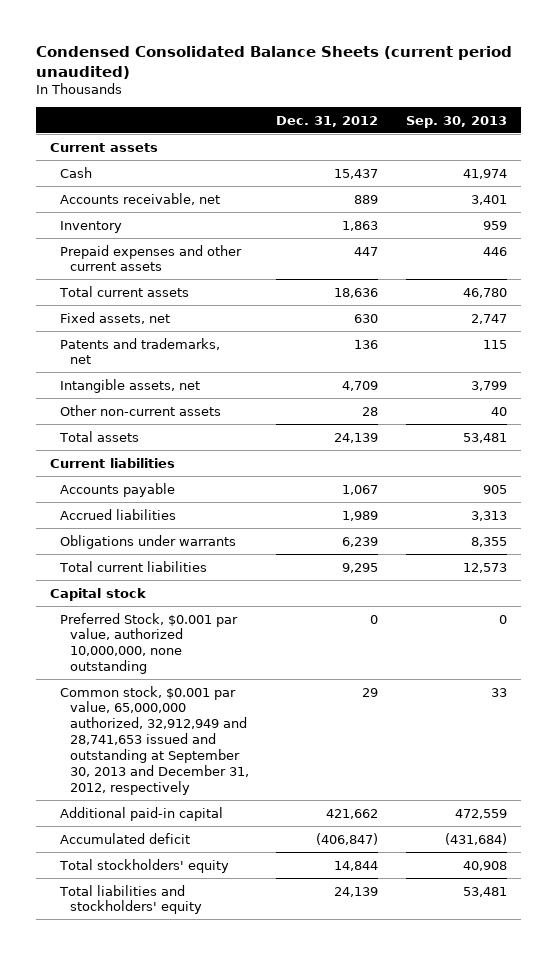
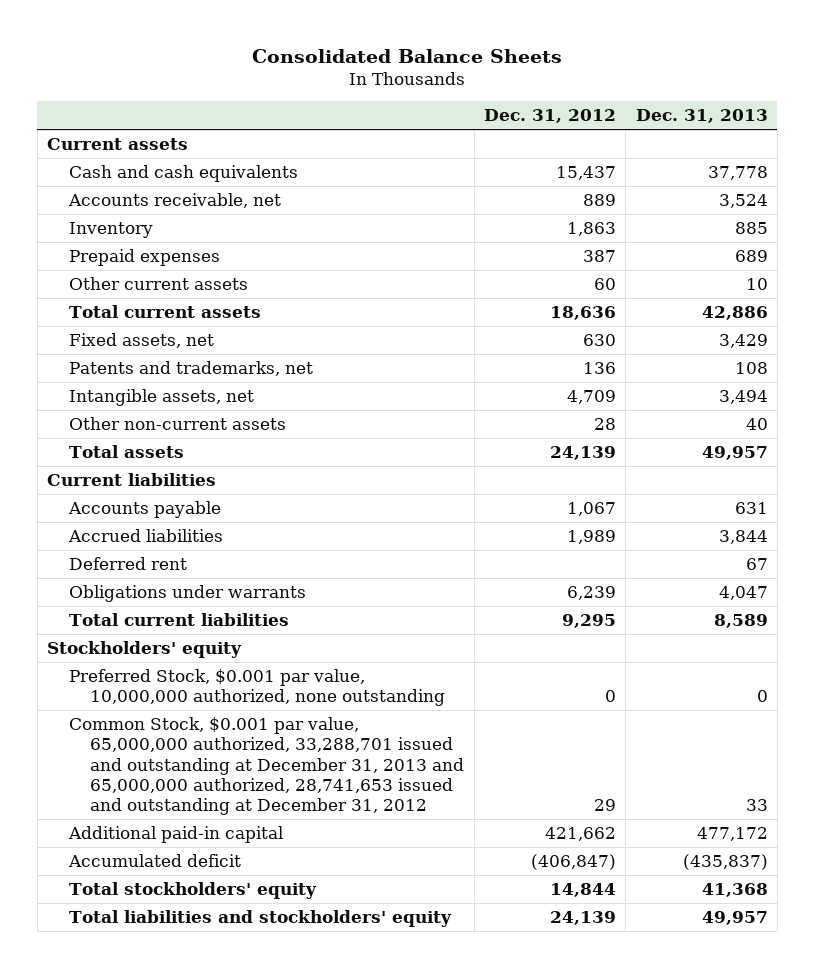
- Condensed Consolidated Balance Sheets (current period unaudited)
+ Consolidated Balance Sheets
- | Dec. 31, 2012 | Sep. 30, 2013
+ | Dec. 31, 2012 | Dec. 31, 2013
- Cash | 15,437 | 41,974
+ Cash and cash equivalents | 15,437 | 37,778
- Prepaid expenses and other current assets | 447 | 446
+ Prepaid expenses | 387 | 689
+ Other current assets | 60 | 10
+ Deferred rent | | 67
- Capital stock
- Preferred Stock, $0.001 par value, authorized 10,000,000, none outstanding | 0 | 0
- Common stock, $0.001 par value, 65,000,000 authorized, 32,912,949 and 28,741,653 issued and outstanding at September 30, 2013 and December 31, 2012, respectively | 29 | 33
+ Stockholders' equity
+ Preferred Stock, $0.001 par value, 10,000,000 authorized, none outstanding | 0 | 0
+ Common Stock, $0.001 par value, 65,000,000 authorized, 33,288,701 issued and outstanding at December 31, 2013 and 65,000,000 authorized, 28,741,653 issued and outstanding at December 31, 2012 | 29 | 33

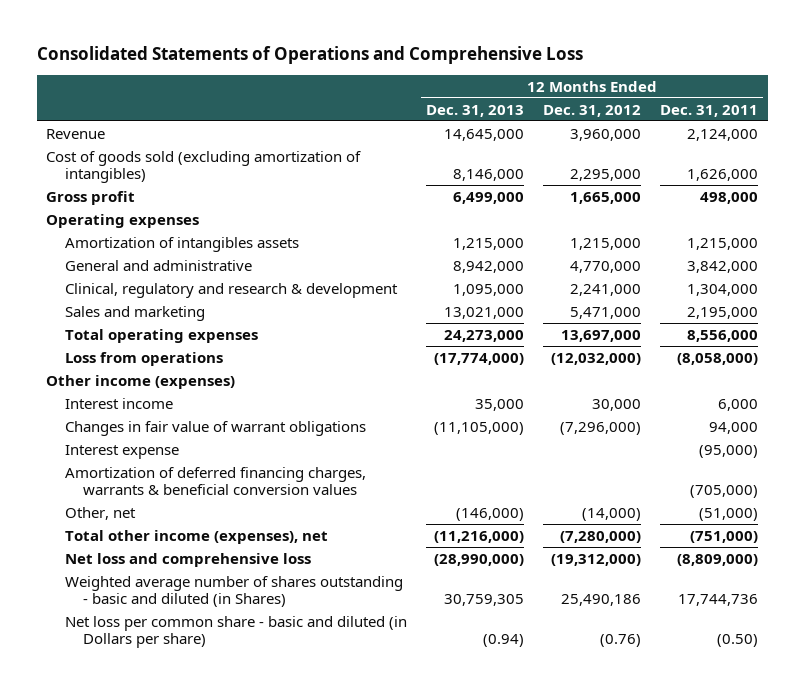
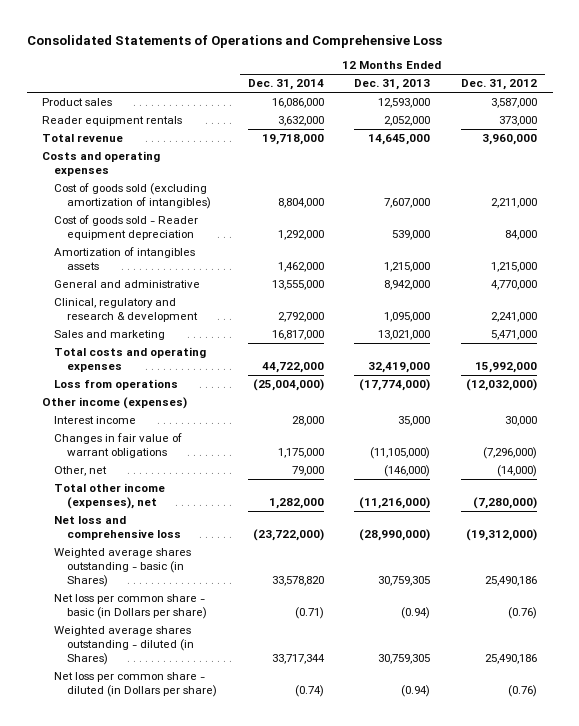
- | 12 Months Ended Dec. 31, 2013 | 12 Months Ended Dec. 31, 2012 | 12 Months Ended Dec. 31, 2011
+ | 12 Months Ended Dec. 31, 2014 | 12 Months Ended Dec. 31, 2013 | 12 Months Ended Dec. 31, 2012
- Revenue | 14,645,000 | 3,960,000 | 2,124,000
- Cost of goods sold (excluding amortization of intangibles) | 8,146,000 | 2,295,000 | 1,626,000
- Gross profit | 6,499,000 | 1,665,000 | 498,000
- Operating expenses
+ Product sales | 16,086,000 | 12,593,000 | 3,587,000
+ Reader equipment rentals | 3,632,000 | 2,052,000 | 373,000
+ Total revenue | 19,718,000 | 14,645,000 | 3,960,000
+ Costs and operating expenses
+ Cost of goods sold (excluding amortization of intangibles) | 8,804,000 | 7,607,000 | 2,211,000
+ Cost of goods sold - Reader equipment depreciation | 1,292,000 | 539,000 | 84,000
- Total operating expenses | 24,273,000 | 13,697,000 | 8,556,000
+ Total costs and operating expenses | 44,722,000 | 32,419,000 | 15,992,000
- Interest expense | | | (95,000)
- Amortization of deferred financing charges, warrants & beneficial conversion values | | | (705,000)
- Weighted average number of shares outstanding - basic and diluted (in Shares) | 30,759,305 | 25,490,186 | 17,744,736
- Net loss per common share - basic and diluted (in Dollars per share) | (0.94) | (0.76) | (0.50)
+ Weighted average shares outstanding - basic (in Shares) | 33,578,820 | 30,759,305 | 25,490,186
+ Net loss per common share - basic (in Dollars per share) | (0.71) | (0.94) | (0.76)
+ Weighted average shares outstanding - diluted (in Shares) | 33,717,344 | 30,759,305 | 25,490,186
+ Net loss per common share - diluted (in Dollars per share) | (0.74) | (0.94) | (0.76)

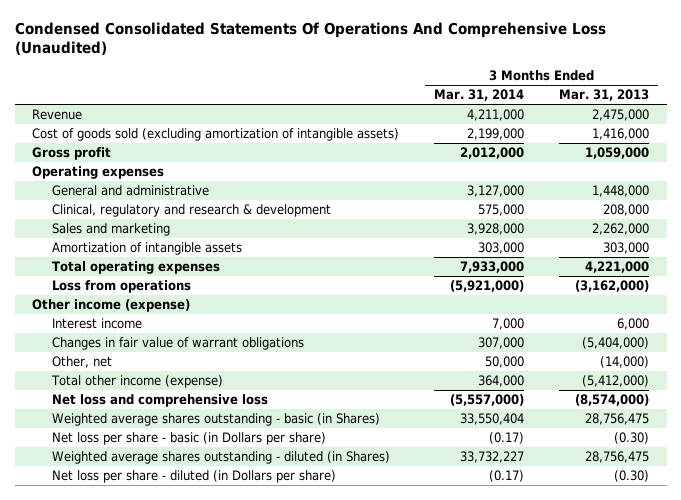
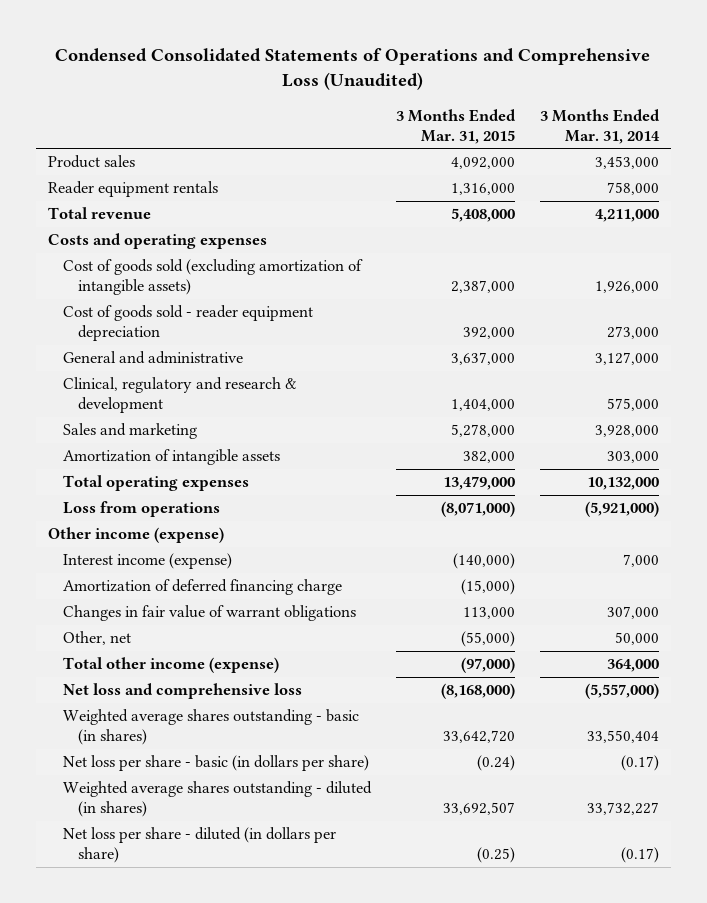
- Condensed Consolidated Statements Of Operations And Comprehensive Loss (Unaudited)
+ Condensed Consolidated Statements of Operations and Comprehensive Loss (Unaudited)
- | 3 Months Ended Mar. 31, 2014 | 3 Months Ended Mar. 31, 2013
+ | 3 Months Ended Mar. 31, 2015 | 3 Months Ended Mar. 31, 2014
- Revenue | 4,211,000 | 2,475,000
- Cost of goods sold (excluding amortization of intangible assets) | 2,199,000 | 1,416,000
- Gross profit | 2,012,000 | 1,059,000
- Operating expenses
+ Product sales | 4,092,000 | 3,453,000
+ Reader equipment rentals | 1,316,000 | 758,000
+ Total revenue | 5,408,000 | 4,211,000
+ Costs and operating expenses
+ Cost of goods sold (excluding amortization of intangible assets) | 2,387,000 | 1,926,000
+ Cost of goods sold - reader equipment depreciation | 392,000 | 273,000
- Total operating expenses | 7,933,000 | 4,221,000
+ Total operating expenses | 13,479,000 | 10,132,000
- Interest income | 7,000 | 6,000
+ Interest income (expense) | (140,000) | 7,000
+ Amortization of deferred financing charge | (15,000) |
- Weighted average shares outstanding - basic (in Shares) | 33,550,404 | 28,756,475
- Net loss per share - basic (in Dollars per share) | (0.17) | (0.30)
- Weighted average shares outstanding - diluted (in Shares) | 33,732,227 | 28,756,475
- Net loss per share - diluted (in Dollars per share) | (0.17) | (0.30)
+ Weighted average shares outstanding - basic (in shares) | 33,642,720 | 33,550,404
+ Net loss per share - basic (in dollars per share) | (0.24) | (0.17)
+ Weighted average shares outstanding - diluted (in shares) | 33,692,507 | 33,732,227
+ Net loss per share - diluted (in dollars per share) | (0.25) | (0.17)

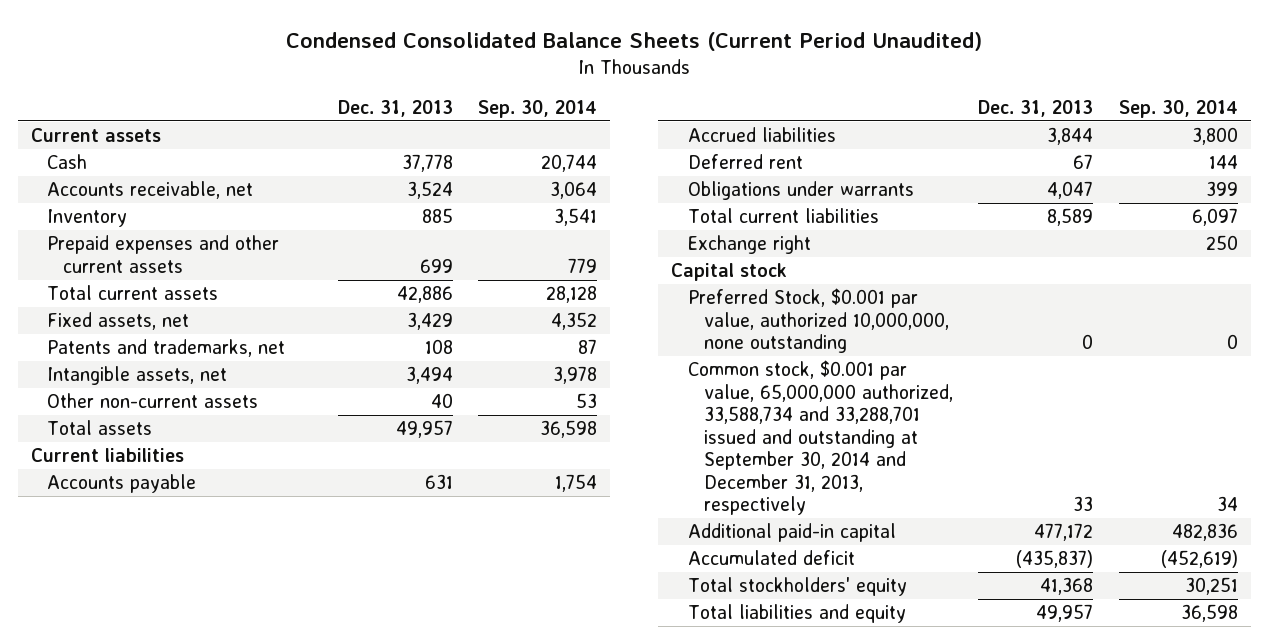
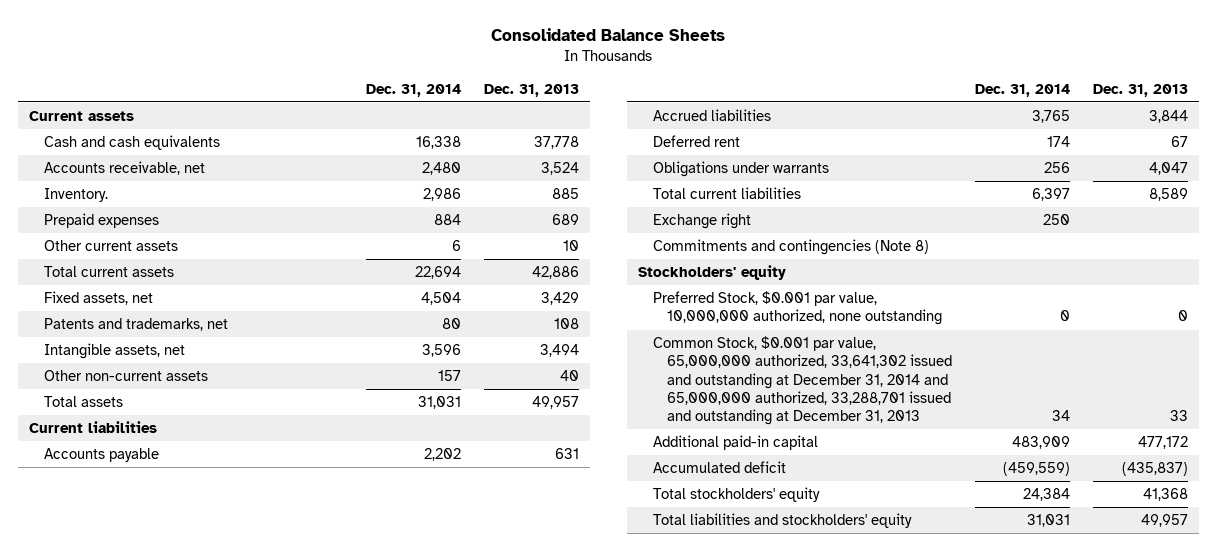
- Condensed Consolidated Balance Sheets (Current Period Unaudited)
+ Consolidated Balance Sheets
- | Dec. 31, 2013 | Sep. 30, 2014
+ | Dec. 31, 2014 | Dec. 31, 2013
- Cash | 37,778 | 20,744
+ Cash and cash equivalents | 16,338 | 37,778
- Inventory | 885 | 3,541
- Prepaid expenses and other current assets | 699 | 779
+ Inventory. | 2,986 | 885
+ Prepaid expenses | 884 | 689
+ Other current assets | 6 | 10
- Capital stock
- Preferred Stock, $0.001 par value, authorized 10,000,000, none outstanding | 0 | 0
- Common stock, $0.001 par value, 65,000,000 authorized, 33,588,734 and 33,288,701 issued and outstanding at September 30, 2014 and December 31, 2013, respectively | 33 | 34
+ Commitments and contingencies (Note 8)
+ Stockholders' equity
+ Preferred Stock, $0.001 par value, 10,000,000 authorized, none outstanding | 0 | 0
+ Common Stock, $0.001 par value, 65,000,000 authorized, 33,641,302 issued and outstanding at December 31, 2014 and 65,000,000 authorized, 33,288,701 issued and outstanding at December 31, 2013 | 34 | 33
- Total liabilities and equity | 49,957 | 36,598
+ Total liabilities and stockholders' equity | 31,031 | 49,957

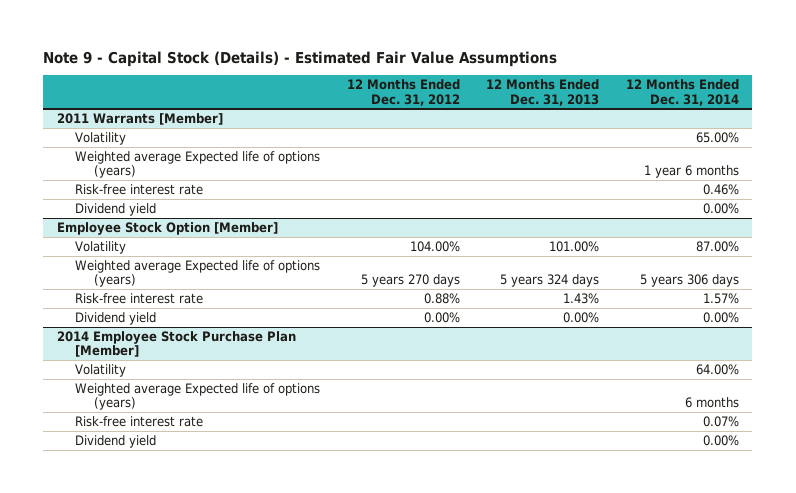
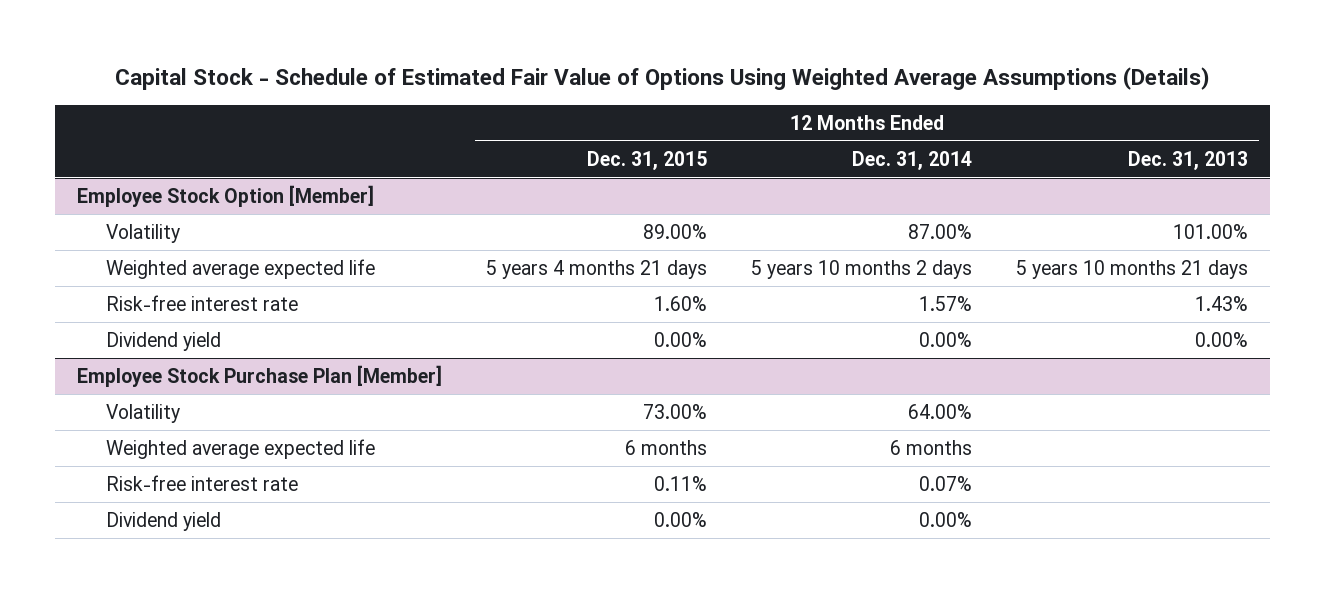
- Note 9 - Capital Stock (Details) - Estimated Fair Value Assumptions
+ Capital Stock - Schedule of Estimated Fair Value of Options Using Weighted Average Assumptions (Details)
- | 12 Months Ended Dec. 31, 2012 | 12 Months Ended Dec. 31, 2013 | 12 Months Ended Dec. 31, 2014
+ | 12 Months Ended Dec. 31, 2015 | 12 Months Ended Dec. 31, 2014 | 12 Months Ended Dec. 31, 2013
- 2011 Warrants [Member]
- Volatility | | | 65.00%
- Weighted average Expected life of options (years) | | | 1 year 6 months
- Risk-free interest rate | | | 0.46%
- Dividend yield | | | 0.00%
@ Employee Stock Option [Member]
- Weighted average Expected life of options (years) | 5 years 270 days | 5 years 324 days | 5 years 306 days
+ Weighted average expected life | 5 years 4 months 21 days | 5 years 10 months 2 days | 5 years 10 months 21 days
- 2014 Employee Stock Purchase Plan [Member]
+ Employee Stock Purchase Plan [Member]
- Weighted average Expected life of options (years) | | | 6 months
+ Weighted average expected life | 6 months | 6 months |

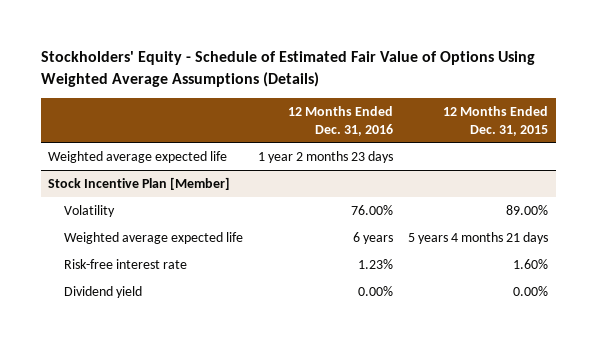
- Capital Stock - Schedule of Estimated Fair Value of Options Using Weighted Average Assumptions (Details)
+ Stockholders' Equity - Schedule of Estimated Fair Value of Options Using Weighted Average Assumptions (Details)
- | 12 Months Ended Dec. 31, 2015 | 12 Months Ended Dec. 31, 2014 | 12 Months Ended Dec. 31, 2013
+ | 12 Months Ended Dec. 31, 2016 | 12 Months Ended Dec. 31, 2015
- Employee Stock Option [Member]
+ Weighted average expected life | 1 year 2 months 23 days |
+ Stock Incentive Plan [Member]
- Employee Stock Purchase Plan [Member]
- Volatility | 73.00% | 64.00% |
- Weighted average expected life | 6 months | 6 months |
- Risk-free interest rate | 0.11% | 0.07% |
- Dividend yield | 0.00% | 0.00% |

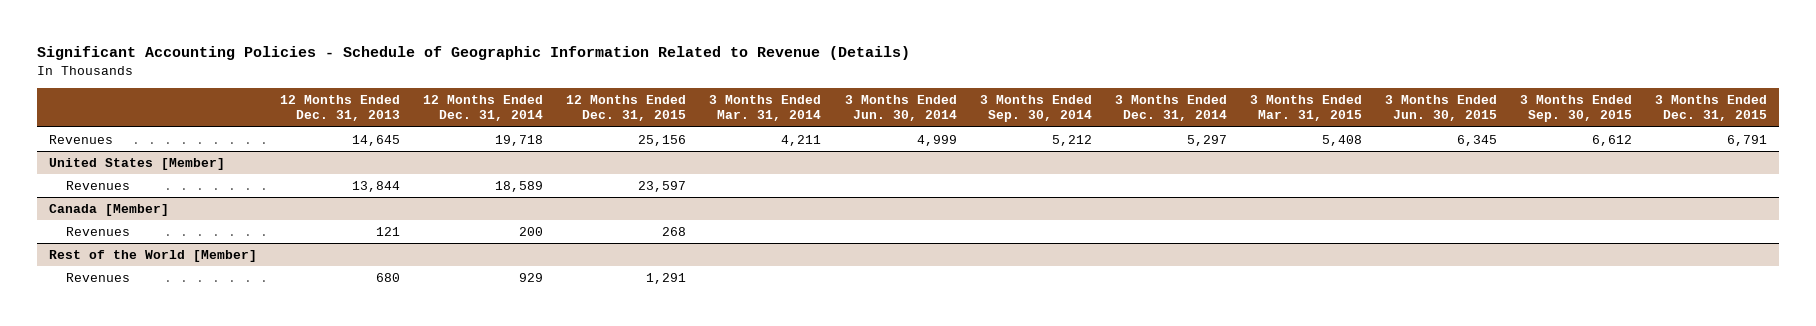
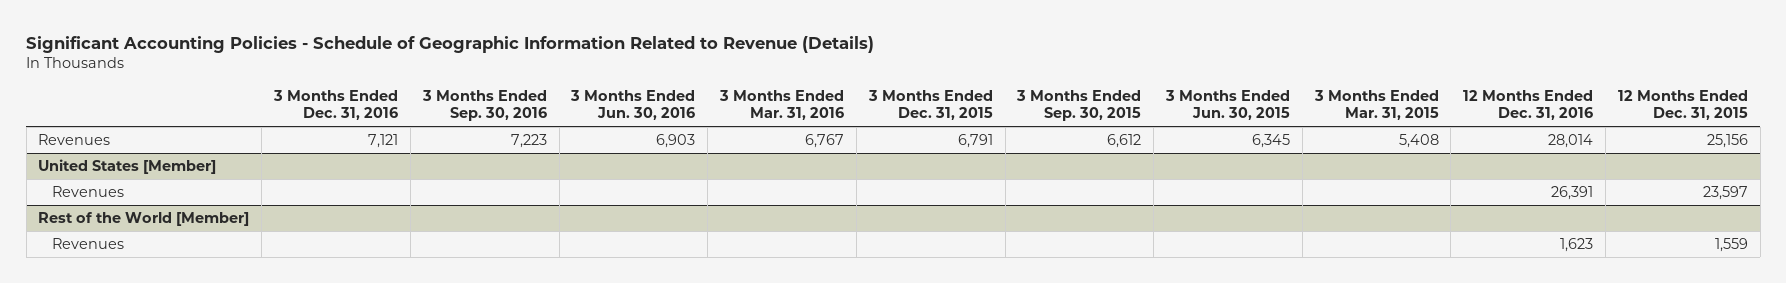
- | 12 Months Ended Dec. 31, 2013 | 12 Months Ended Dec. 31, 2014 | 12 Months Ended Dec. 31, 2015 | 3 Months Ended Mar. 31, 2014 | 3 Months Ended Jun. 30, 2014 | 3 Months Ended Sep. 30, 2014 | 3 Months Ended Dec. 31, 2014 | 3 Months Ended Mar. 31, 2015 | 3 Months Ended Jun. 30, 2015 | 3 Months Ended Sep. 30, 2015 | 3 Months Ended Dec. 31, 2015
+ | 3 Months Ended Dec. 31, 2016 | 3 Months Ended Sep. 30, 2016 | 3 Months Ended Jun. 30, 2016 | 3 Months Ended Mar. 31, 2016 | 3 Months Ended Dec. 31, 2015 | 3 Months Ended Sep. 30, 2015 | 3 Months Ended Jun. 30, 2015 | 3 Months Ended Mar. 31, 2015 | 12 Months Ended Dec. 31, 2016 | 12 Months Ended Dec. 31, 2015
- Canada [Member]
- Revenues | 121 | 200 | 268 | | | | | | | |
@ Rest of the World [Member]
- Revenues | 680 | 929 | 1,291 | | | | | | | |
+ Revenues | | | | | | | | | 1,623 | 1,559

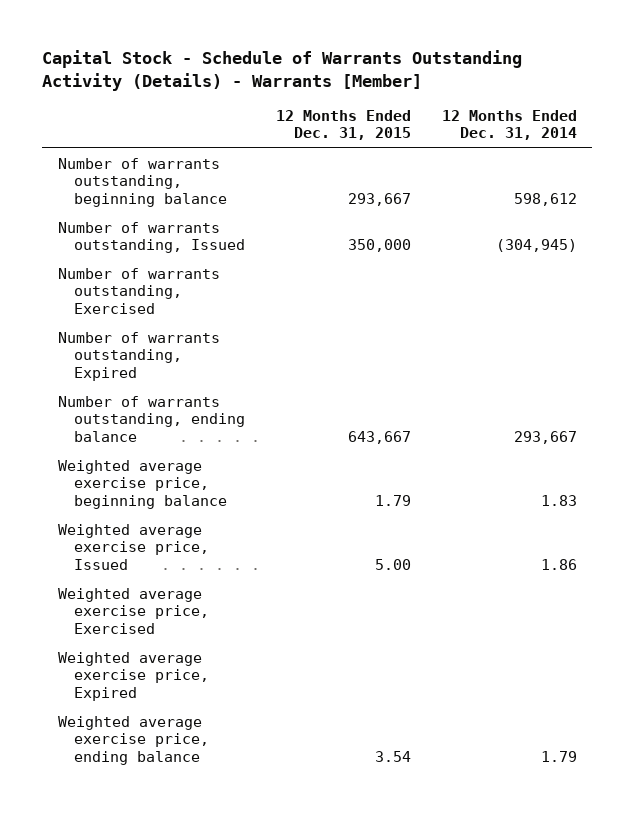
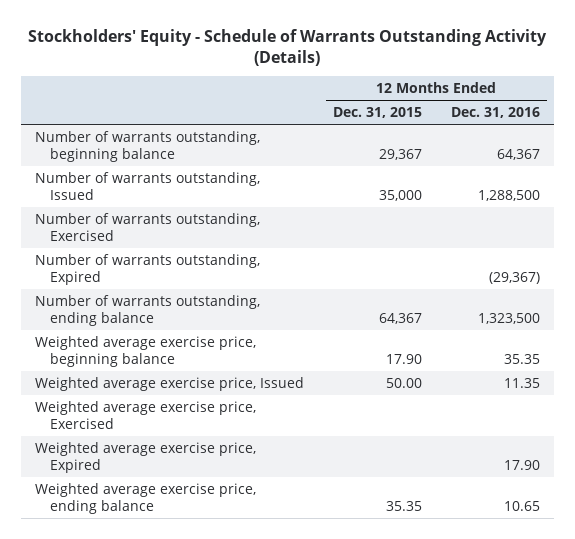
- Capital Stock - Schedule of Warrants Outstanding Activity (Details) - Warrants [Member]
+ Stockholders' Equity - Schedule of Warrants Outstanding Activity (Details)
- | 12 Months Ended Dec. 31, 2015 | 12 Months Ended Dec. 31, 2014
+ | 12 Months Ended Dec. 31, 2015 | 12 Months Ended Dec. 31, 2016
- Number of warrants outstanding, beginning balance | 293,667 | 598,612
- Number of warrants outstanding, Issued | 350,000 | (304,945)
+ Number of warrants outstanding, beginning balance | 29,367 | 64,367
+ Number of warrants outstanding, Issued | 35,000 | 1,288,500
- Number of warrants outstanding, ending balance | 643,667 | 293,667
- Weighted average exercise price, beginning balance | 1.79 | 1.83
- Weighted average exercise price, Issued | 5.00 | 1.86
+ Number of warrants outstanding, ending balance | 64,367 | 1,323,500
+ Weighted average exercise price, beginning balance | 17.90 | 35.35
+ Weighted average exercise price, Issued | 50.00 | 11.35
- Weighted average exercise price, ending balance | 3.54 | 1.79
+ Weighted average exercise price, ending balance | 35.35 | 10.65

